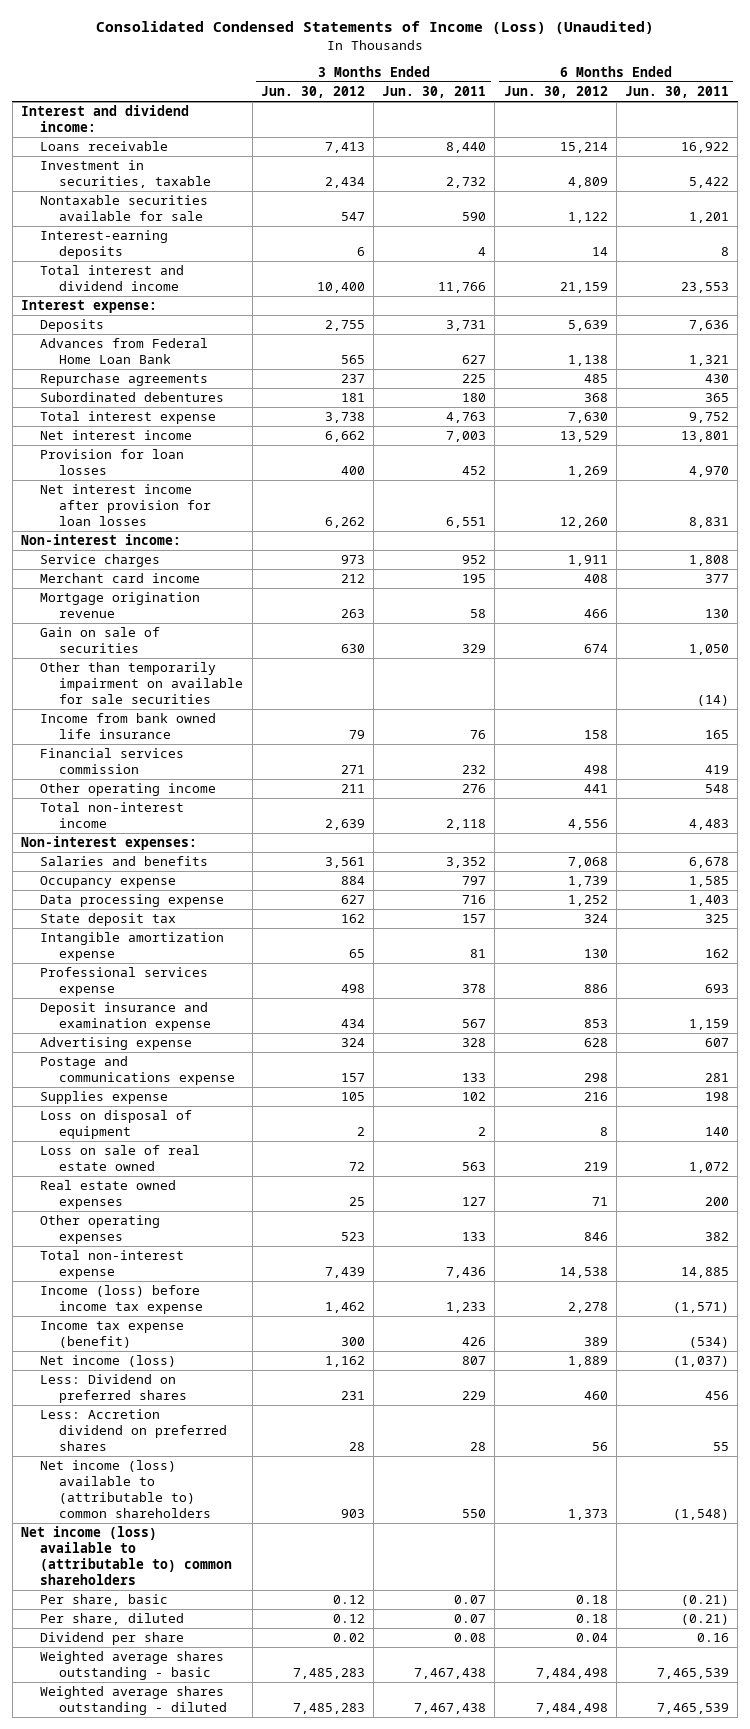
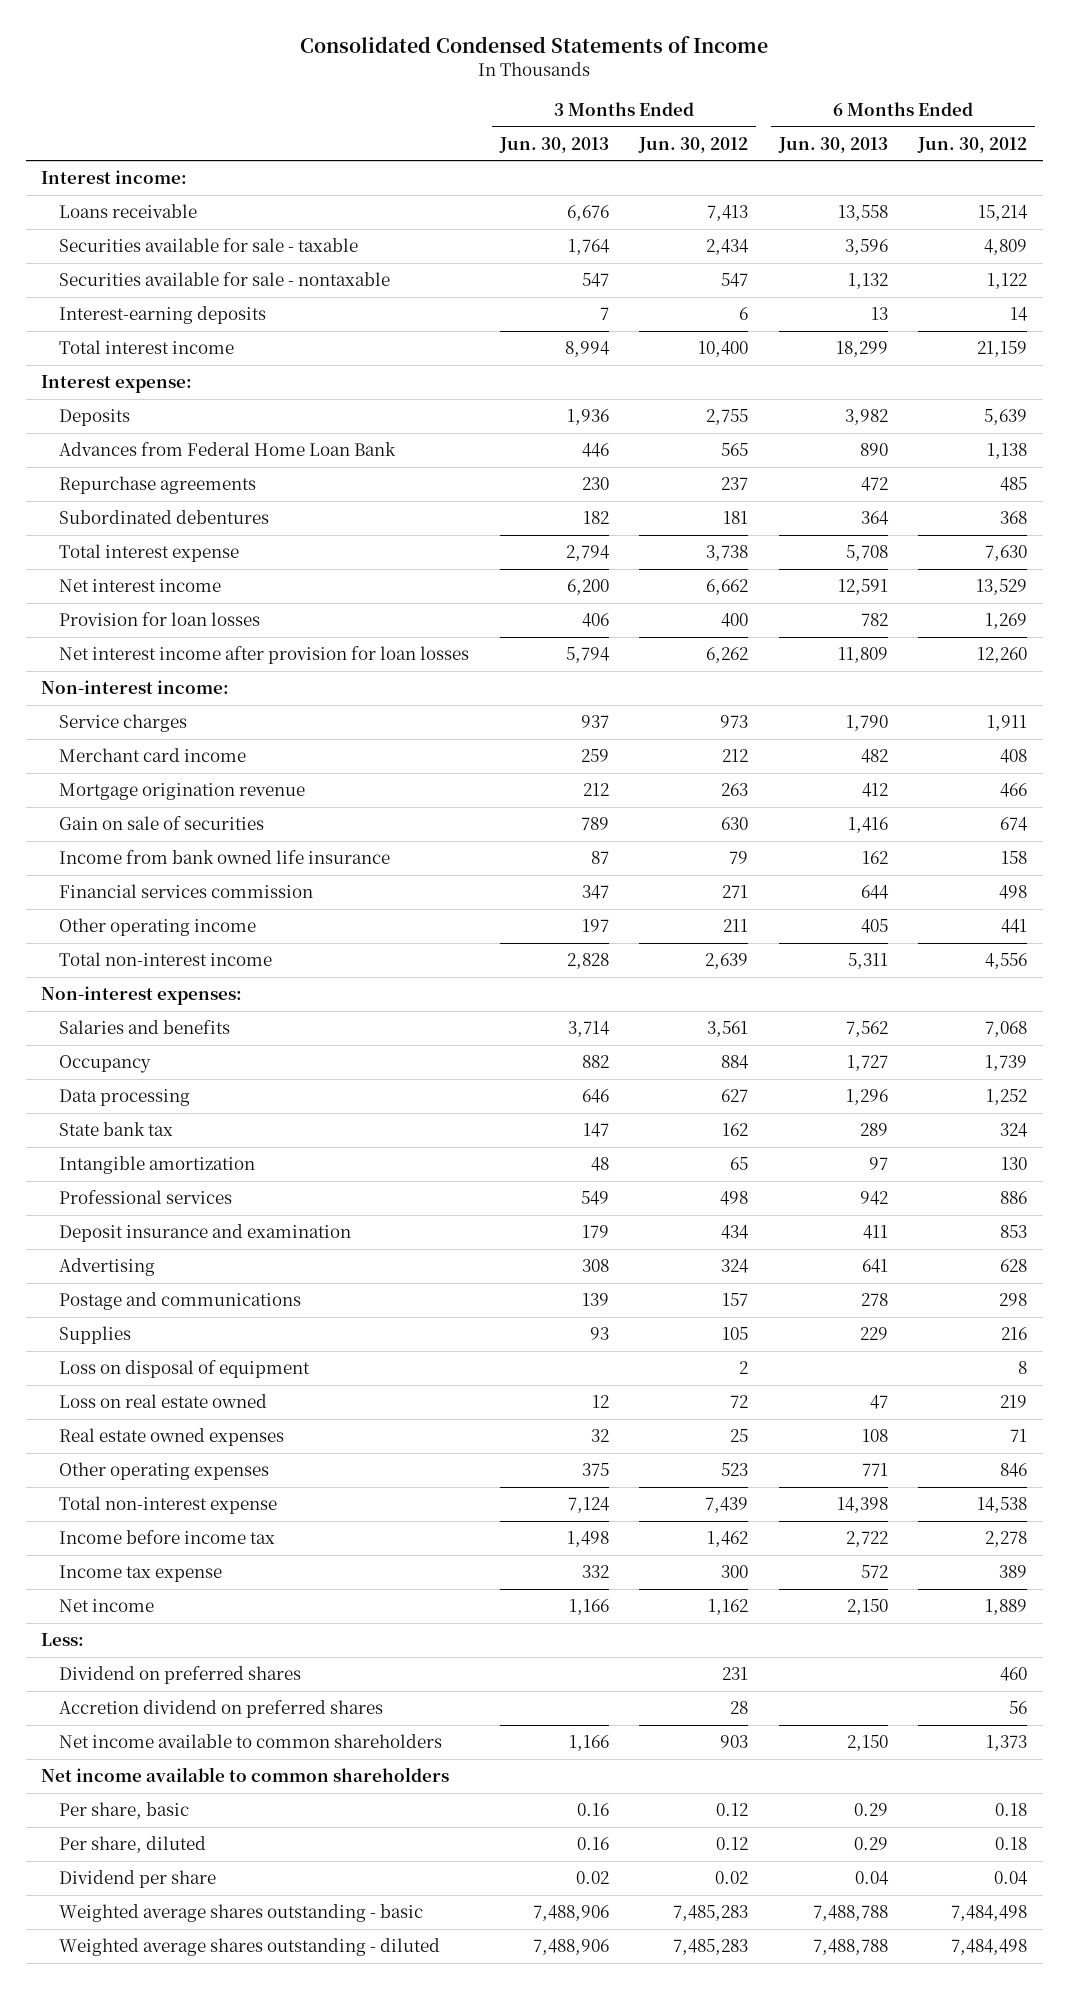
- Consolidated Condensed Statements of Income (Loss) (Unaudited)
+ Consolidated Condensed Statements of Income
- | 3 Months Ended Jun. 30, 2012 | 3 Months Ended Jun. 30, 2011 | 6 Months Ended Jun. 30, 2012 | 6 Months Ended Jun. 30, 2011
+ | 3 Months Ended Jun. 30, 2013 | 3 Months Ended Jun. 30, 2012 | 6 Months Ended Jun. 30, 2013 | 6 Months Ended Jun. 30, 2012
- Interest and dividend income:
+ Interest income:
- Investment in securities, taxable | 2,434 | 2,732 | 4,809 | 5,422
- Nontaxable securities available for sale | 547 | 590 | 1,122 | 1,201
+ Securities available for sale - taxable | 1,764 | 2,434 | 3,596 | 4,809
+ Securities available for sale - nontaxable | 547 | 547 | 1,132 | 1,122
- Total interest and dividend income | 10,400 | 11,766 | 21,159 | 23,553
+ Total interest income | 8,994 | 10,400 | 18,299 | 21,159
- Other than temporarily impairment on available for sale securities | | | | (14)
- Occupancy expense | 884 | 797 | 1,739 | 1,585
- Data processing expense | 627 | 716 | 1,252 | 1,403
- State deposit tax | 162 | 157 | 324 | 325
- Intangible amortization expense | 65 | 81 | 130 | 162
- Professional services expense | 498 | 378 | 886 | 693
- Deposit insurance and examination expense | 434 | 567 | 853 | 1,159
- Advertising expense | 324 | 328 | 628 | 607
- Postage and communications expense | 157 | 133 | 298 | 281
- Supplies expense | 105 | 102 | 216 | 198
+ Occupancy | 882 | 884 | 1,727 | 1,739
+ Data processing | 646 | 627 | 1,296 | 1,252
+ State bank tax | 147 | 162 | 289 | 324
+ Intangible amortization | 48 | 65 | 97 | 130
+ Professional services | 549 | 498 | 942 | 886
+ Deposit insurance and examination | 179 | 434 | 411 | 853
+ Advertising | 308 | 324 | 641 | 628
+ Postage and communications | 139 | 157 | 278 | 298
+ Supplies | 93 | 105 | 229 | 216
- Loss on sale of real estate owned | 72 | 563 | 219 | 1,072
+ Loss on real estate owned | 12 | 72 | 47 | 219
- Income (loss) before income tax expense | 1,462 | 1,233 | 2,278 | (1,571)
- Income tax expense (benefit) | 300 | 426 | 389 | (534)
- Net income (loss) | 1,162 | 807 | 1,889 | (1,037)
- Less: Dividend on preferred shares | 231 | 229 | 460 | 456
- Less: Accretion dividend on preferred shares | 28 | 28 | 56 | 55
- Net income (loss) available to (attributable to) common shareholders | 903 | 550 | 1,373 | (1,548)
- Net income (loss) available to (attributable to) common shareholders
+ Income before income tax | 1,498 | 1,462 | 2,722 | 2,278
+ Income tax expense | 332 | 300 | 572 | 389
+ Net income | 1,166 | 1,162 | 2,150 | 1,889
+ Less:
+ Dividend on preferred shares | | 231 | | 460
+ Accretion dividend on preferred shares | | 28 | | 56
+ Net income available to common shareholders | 1,166 | 903 | 2,150 | 1,373
+ Net income available to common shareholders

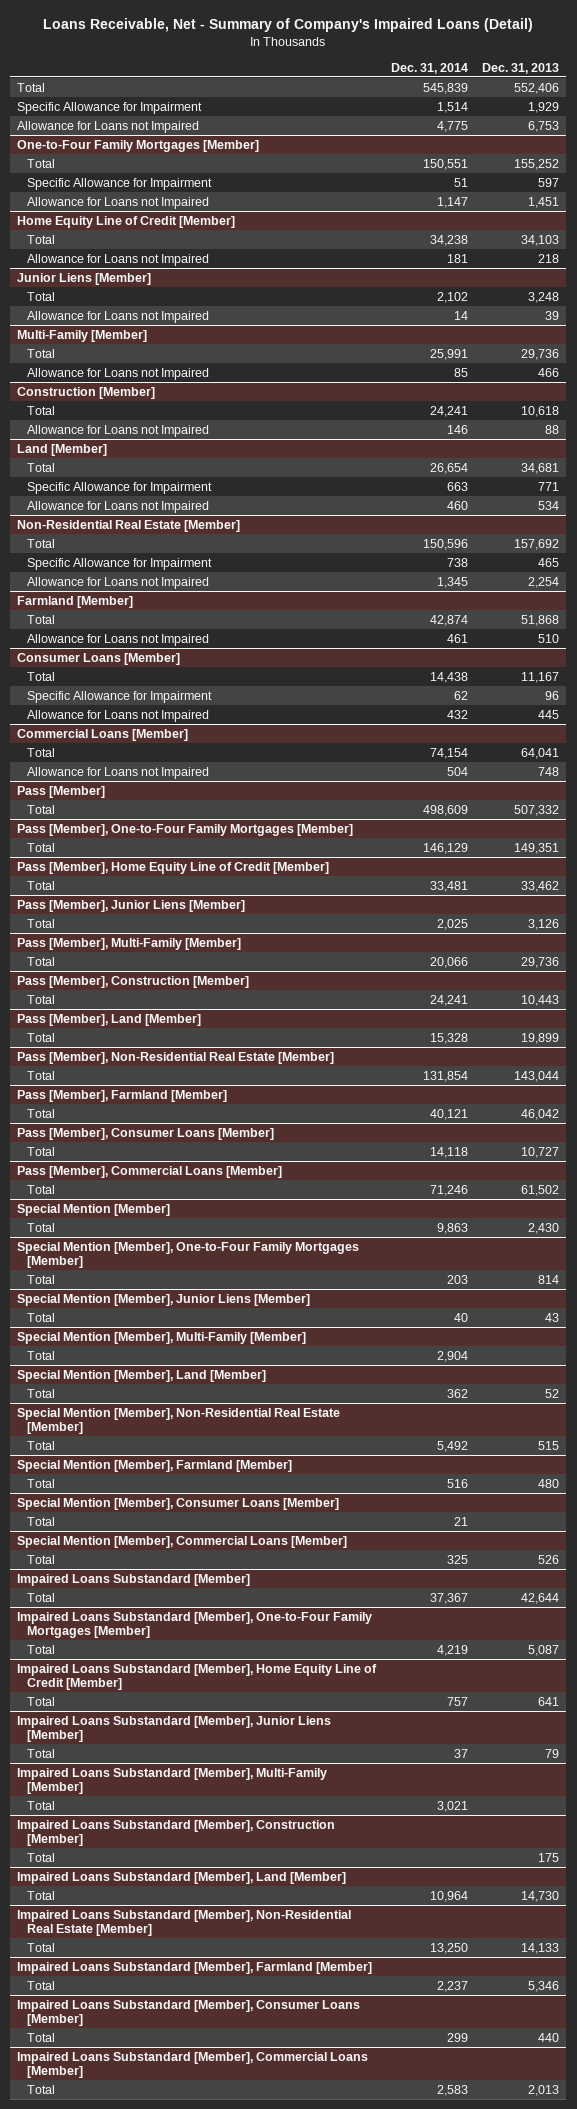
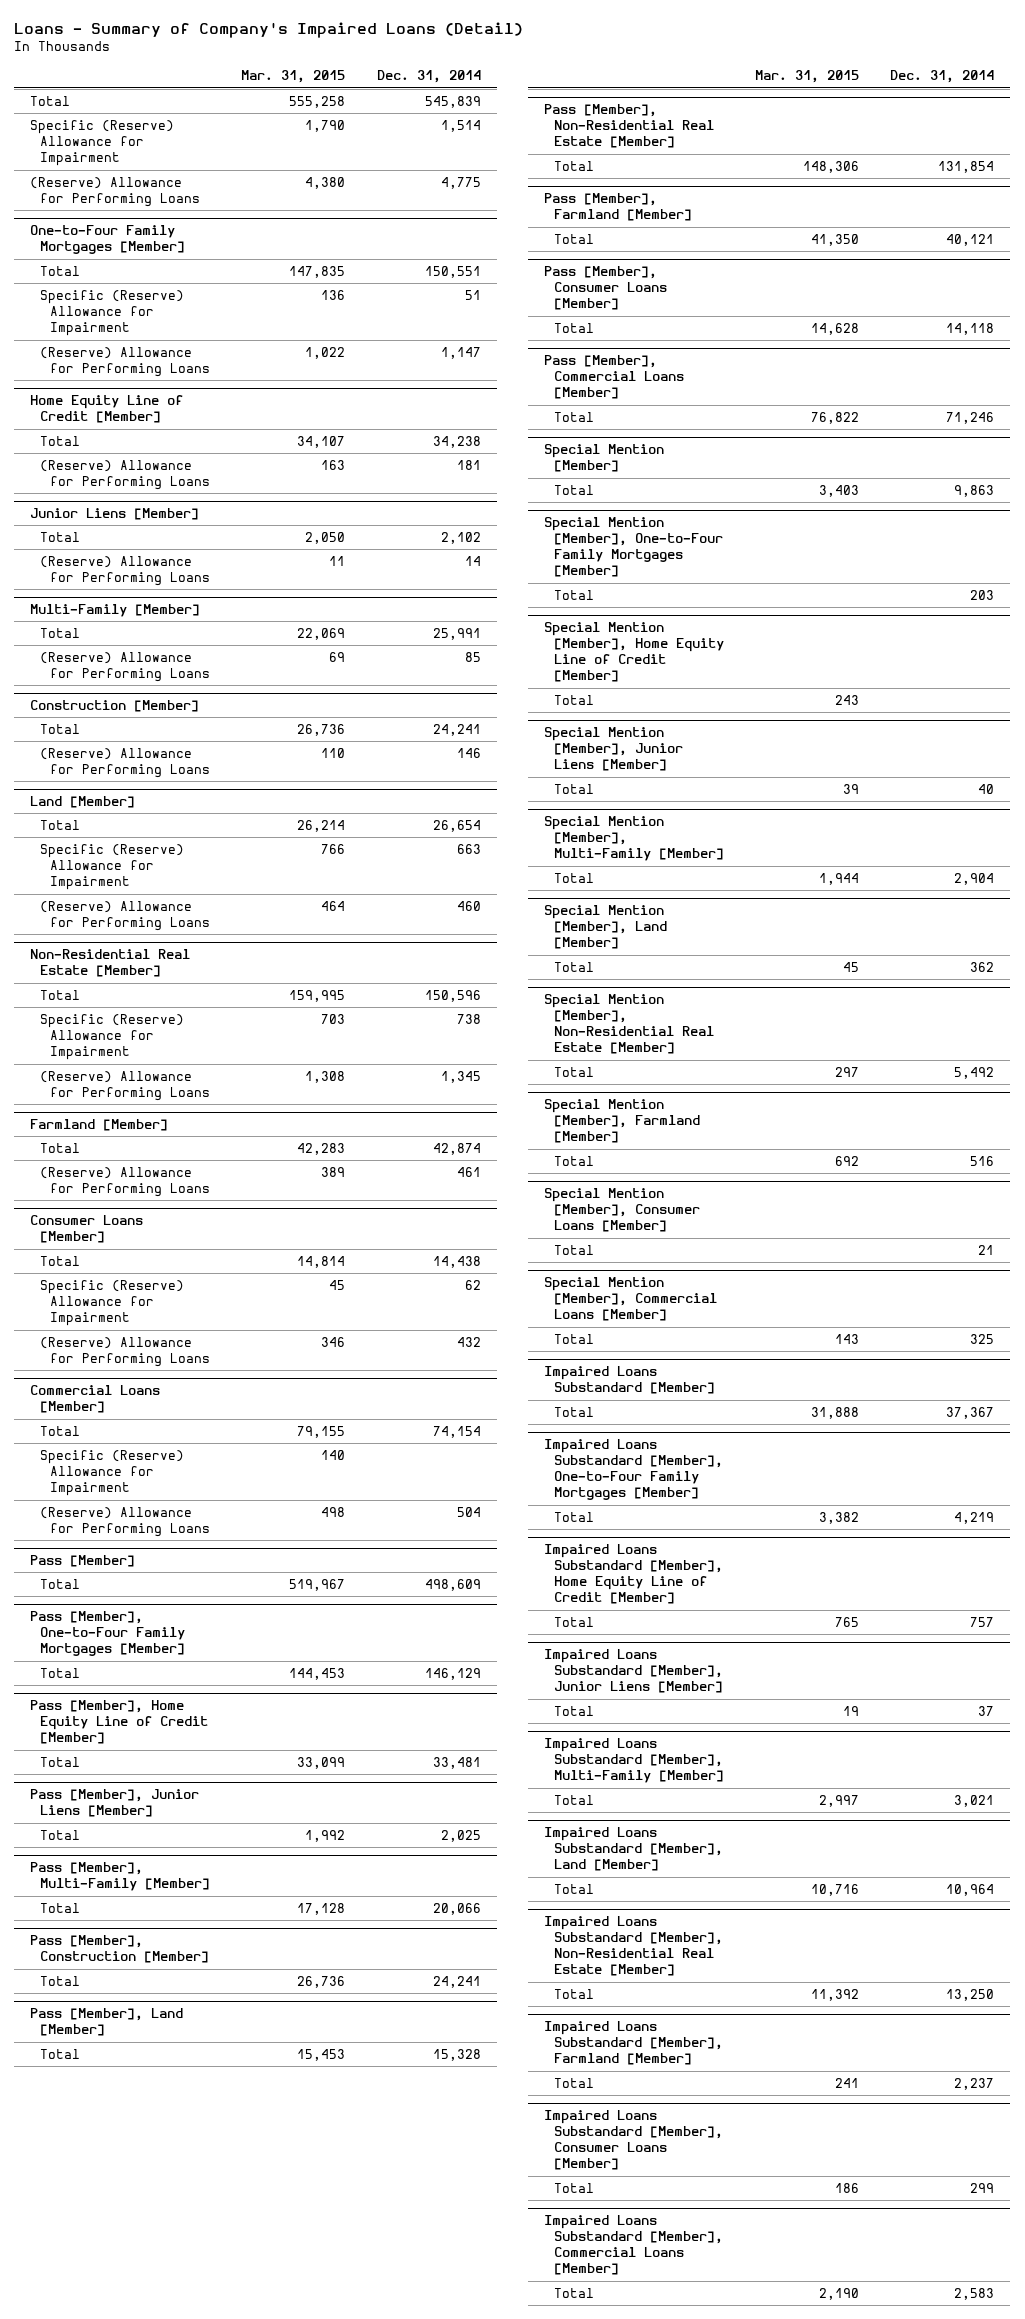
- Loans Receivable, Net - Summary of Company's Impaired Loans (Detail)
+ Loans - Summary of Company's Impaired Loans (Detail)
- | Dec. 31, 2014 | Dec. 31, 2013
+ | Mar. 31, 2015 | Dec. 31, 2014
- Specific Allowance for Impairment | 1,514 | 1,929
- Allowance for Loans not Impaired | 4,775 | 6,753
+ Specific (Reserve) Allowance for Impairment | 1,790 | 1,514
+ (Reserve) Allowance for Performing Loans | 4,380 | 4,775
@ One-to-Four Family Mortgages [Member]
- Specific Allowance for Impairment | 51 | 597
- Allowance for Loans not Impaired | 1,147 | 1,451
+ Specific (Reserve) Allowance for Impairment | 136 | 51
+ (Reserve) Allowance for Performing Loans | 1,022 | 1,147
@ Home Equity Line of Credit [Member]
- Allowance for Loans not Impaired | 181 | 218
+ (Reserve) Allowance for Performing Loans | 163 | 181
@ Junior Liens [Member]
- Allowance for Loans not Impaired | 14 | 39
+ (Reserve) Allowance for Performing Loans | 11 | 14
@ Multi-Family [Member]
- Allowance for Loans not Impaired | 85 | 466
+ (Reserve) Allowance for Performing Loans | 69 | 85
@ Construction [Member]
- Allowance for Loans not Impaired | 146 | 88
+ (Reserve) Allowance for Performing Loans | 110 | 146
@ Land [Member]
- Specific Allowance for Impairment | 663 | 771
- Allowance for Loans not Impaired | 460 | 534
+ Specific (Reserve) Allowance for Impairment | 766 | 663
+ (Reserve) Allowance for Performing Loans | 464 | 460
@ Non-Residential Real Estate [Member]
- Specific Allowance for Impairment | 738 | 465
- Allowance for Loans not Impaired | 1,345 | 2,254
+ Specific (Reserve) Allowance for Impairment | 703 | 738
+ (Reserve) Allowance for Performing Loans | 1,308 | 1,345
@ Farmland [Member]
- Allowance for Loans not Impaired | 461 | 510
+ (Reserve) Allowance for Performing Loans | 389 | 461
@ Consumer Loans [Member]
- Specific Allowance for Impairment | 62 | 96
- Allowance for Loans not Impaired | 432 | 445
+ Specific (Reserve) Allowance for Impairment | 45 | 62
+ (Reserve) Allowance for Performing Loans | 346 | 432
@ Commercial Loans [Member]
- Allowance for Loans not Impaired | 504 | 748
+ Specific (Reserve) Allowance for Impairment | 140 |
+ (Reserve) Allowance for Performing Loans | 498 | 504
+ Special Mention [Member], Home Equity Line of Credit [Member]
+ Total | 243 |
- Impaired Loans Substandard [Member], Construction [Member]
- Total | | 175

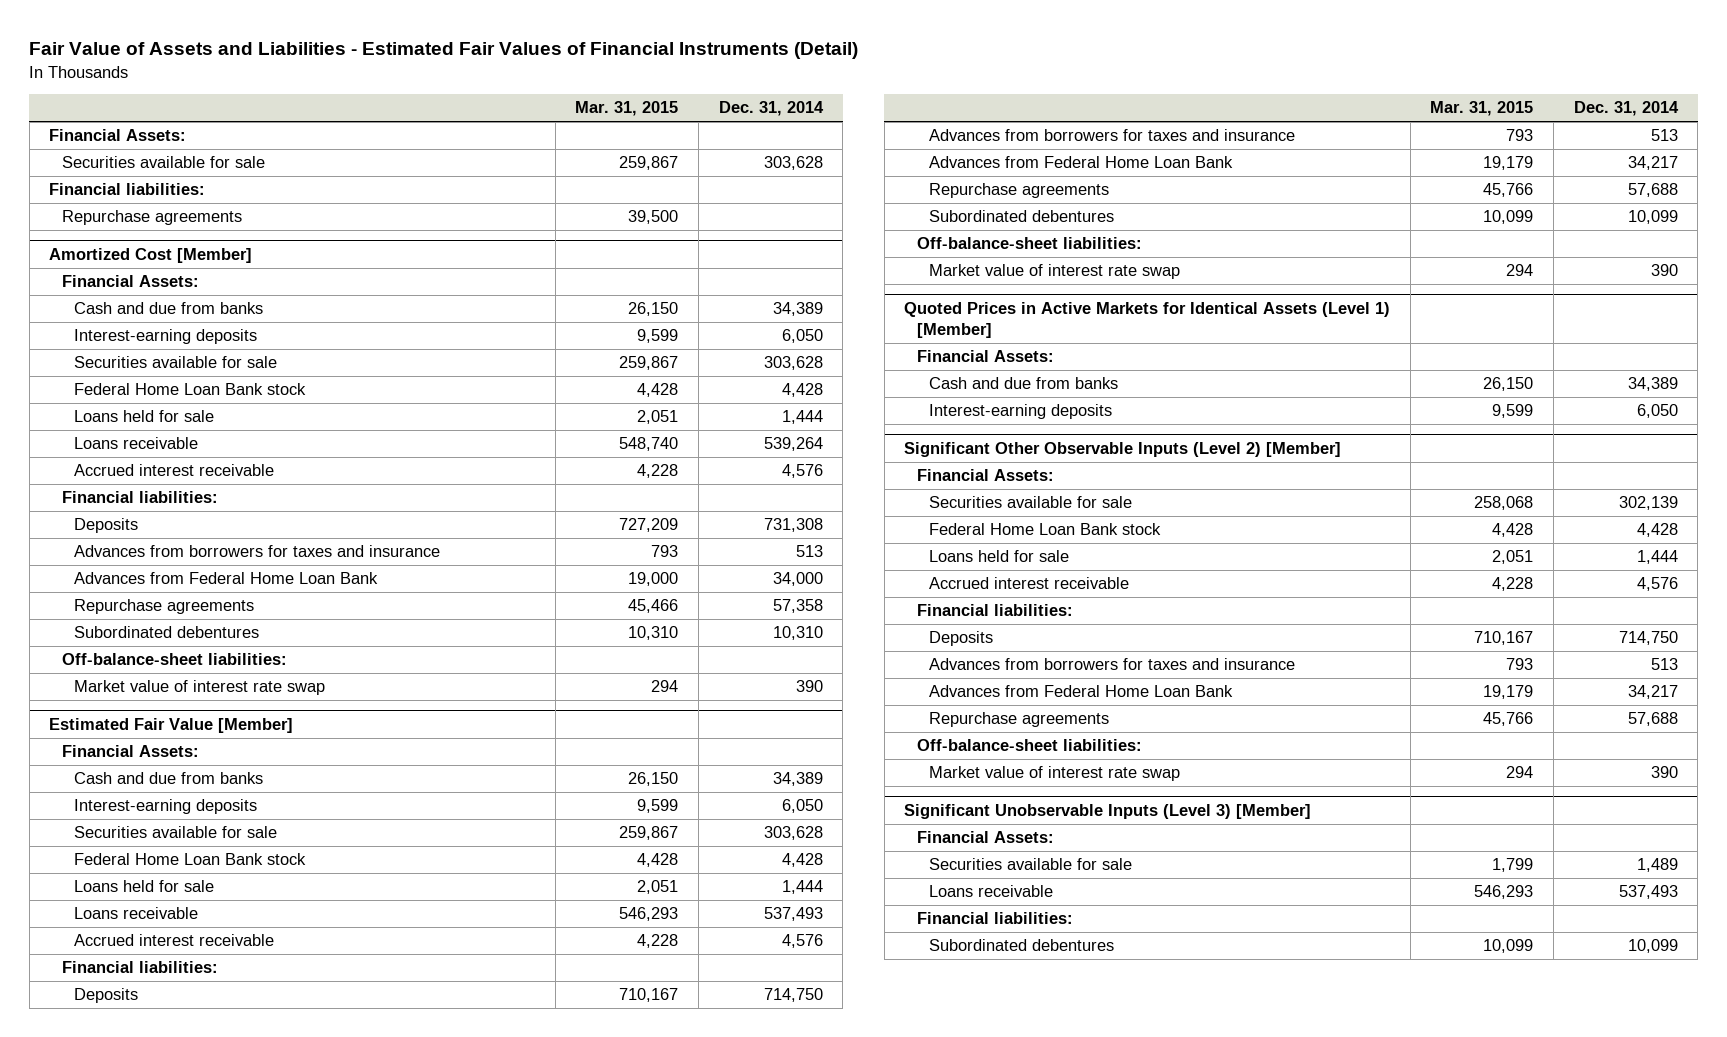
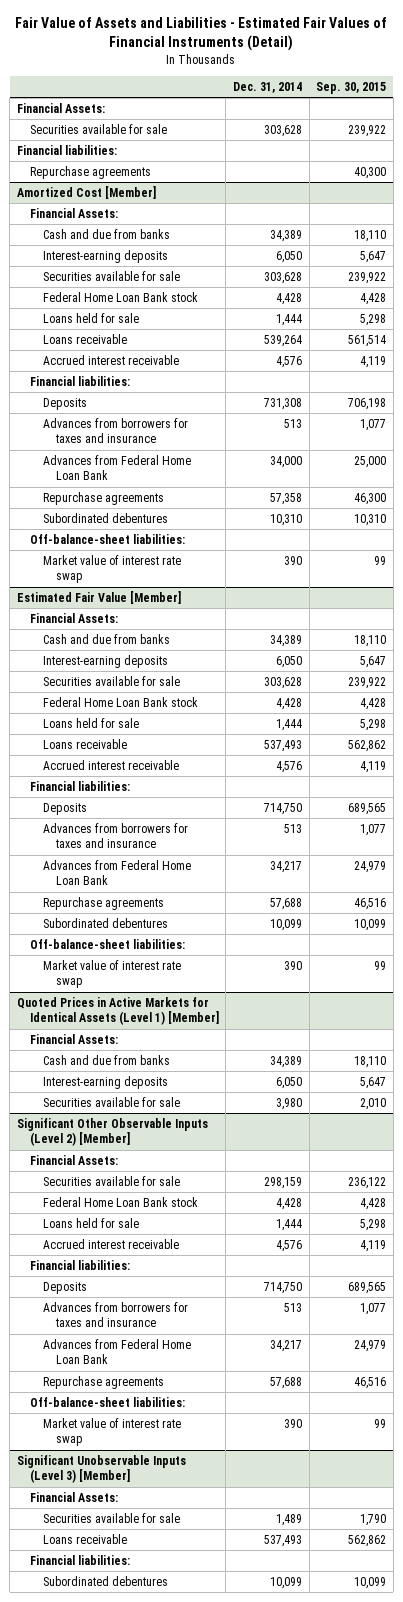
- | Mar. 31, 2015 | Dec. 31, 2014
+ | Dec. 31, 2014 | Sep. 30, 2015
@ Quoted Prices in Active Markets for Identical Assets (Level 1) [Member]
+ Securities available for sale | 3,980 | 2,010
@ Significant Other Observable Inputs (Level 2) [Member]
- Securities available for sale | 258,068 | 302,139
+ Securities available for sale | 298,159 | 236,122

